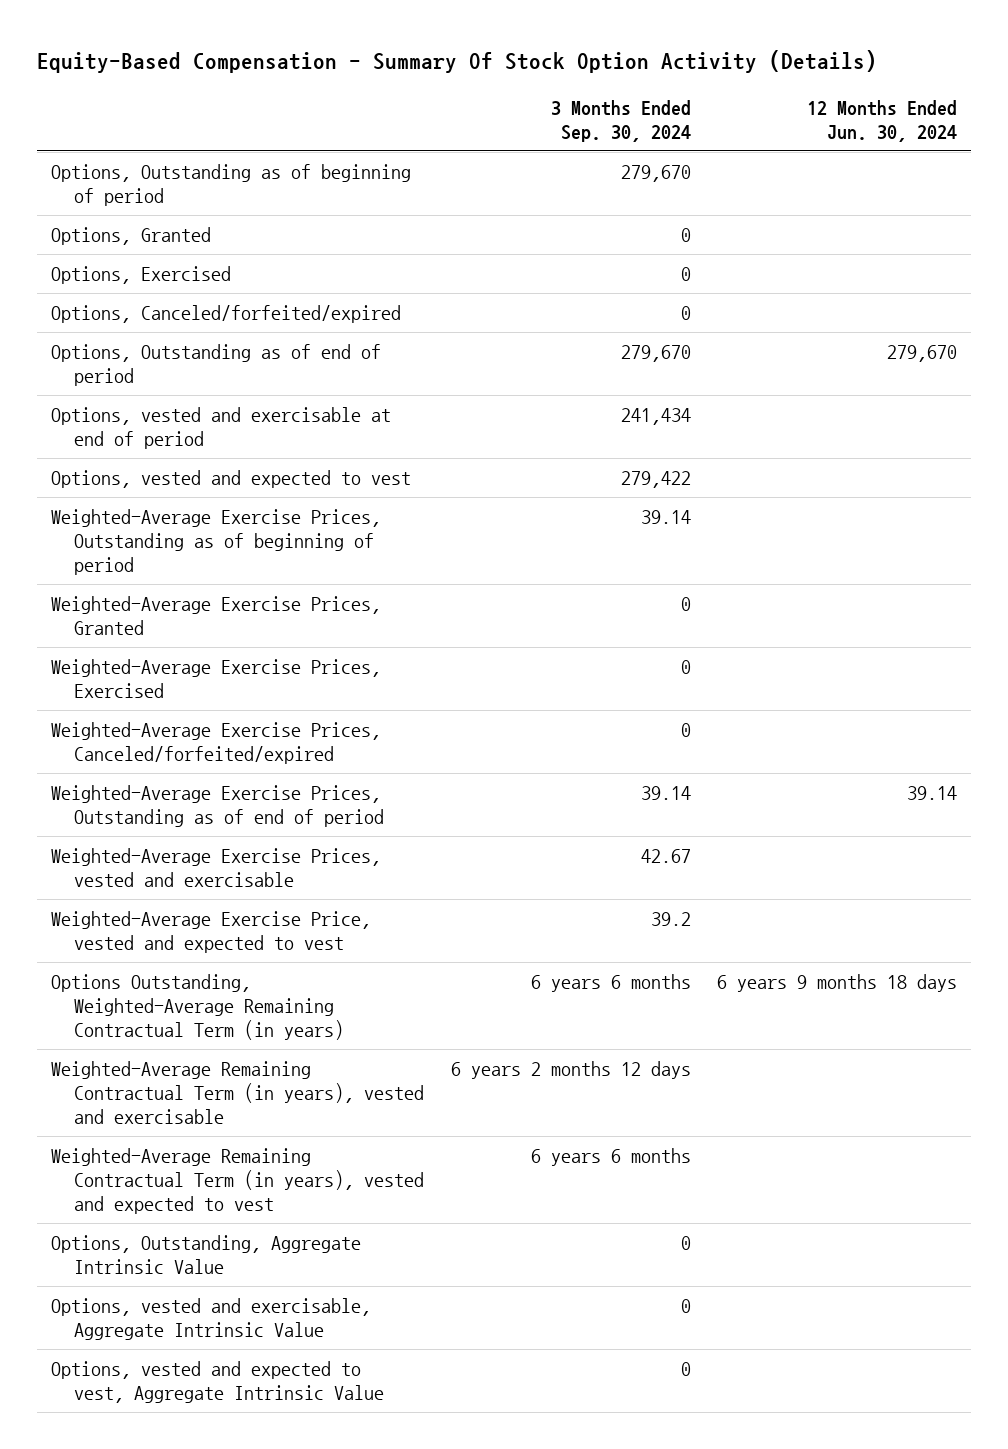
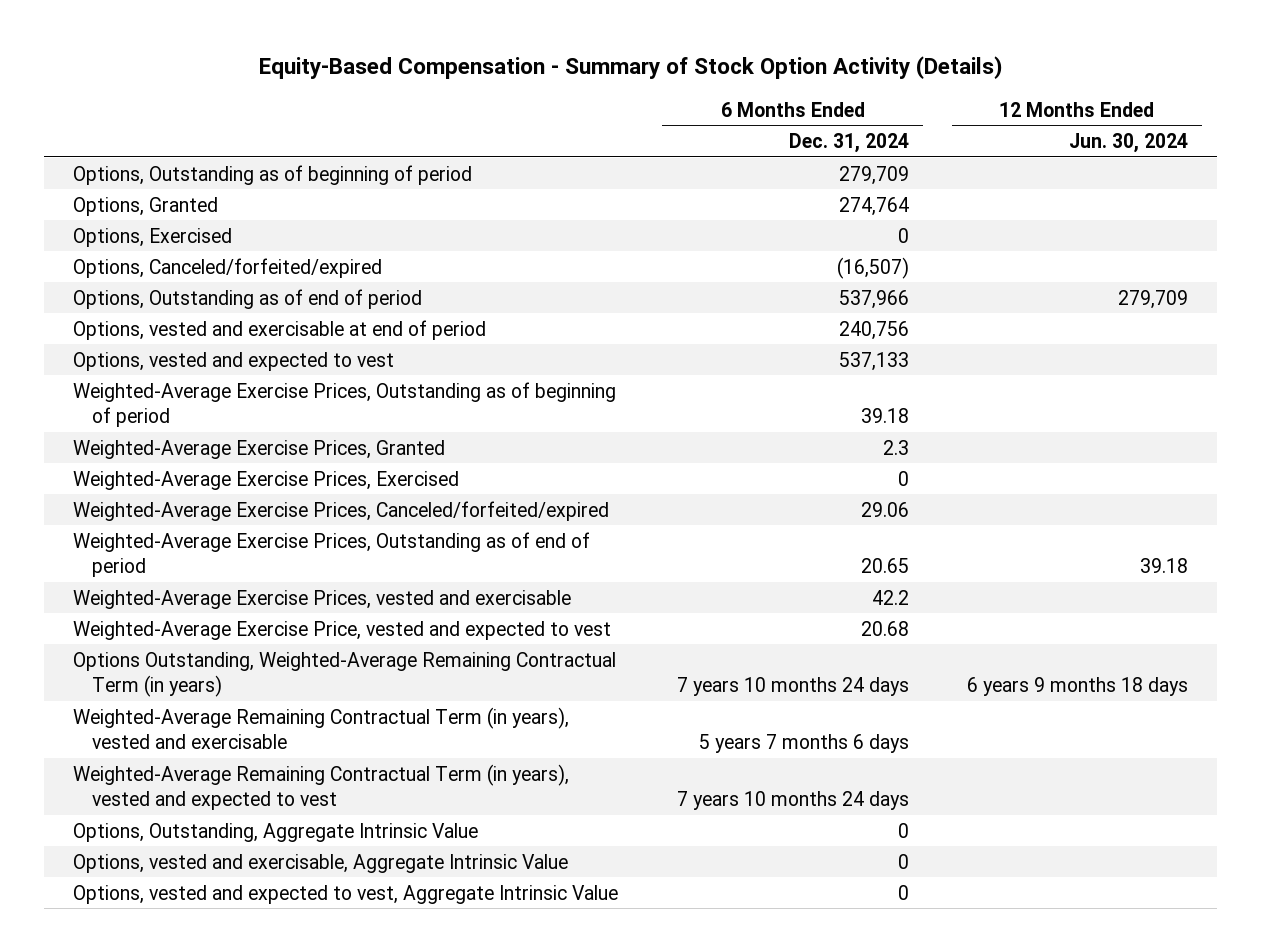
- Equity-Based Compensation - Summary Of Stock Option Activity (Details)
+ Equity-Based Compensation - Summary of Stock Option Activity (Details)
- | 3 Months Ended Sep. 30, 2024 | 12 Months Ended Jun. 30, 2024
+ | 6 Months Ended Dec. 31, 2024 | 12 Months Ended Jun. 30, 2024
- Options, Outstanding as of end of period | 279,670 | 279,670
+ Options, Outstanding as of end of period | 537,966 | 279,709
- Weighted-Average Exercise Prices, Outstanding as of end of period | 39.14 | 39.14
+ Weighted-Average Exercise Prices, Outstanding as of end of period | 20.65 | 39.18

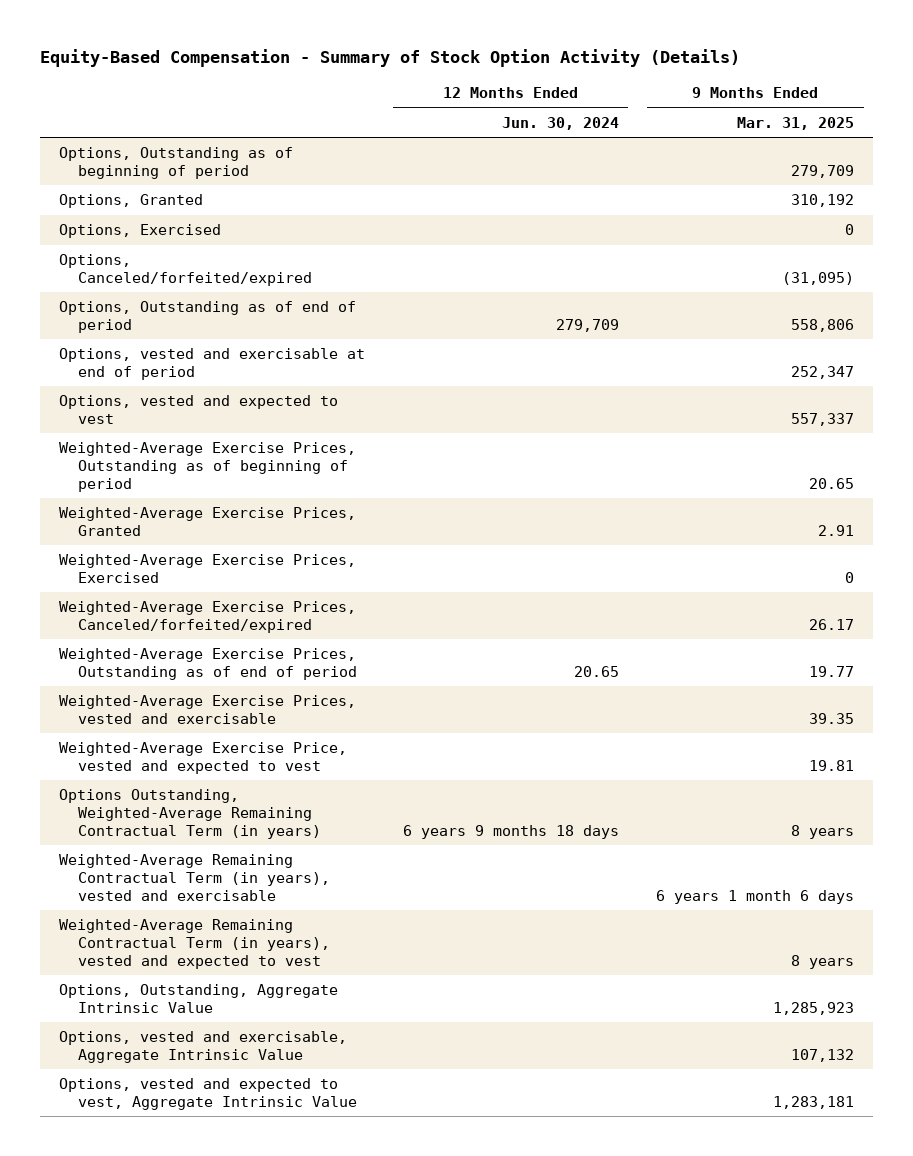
- | 6 Months Ended Dec. 31, 2024 | 12 Months Ended Jun. 30, 2024
+ | 12 Months Ended Jun. 30, 2024 | 9 Months Ended Mar. 31, 2025
- Weighted-Average Exercise Prices, Outstanding as of end of period | 20.65 | 39.18
+ Weighted-Average Exercise Prices, Outstanding as of end of period | 20.65 | 19.77

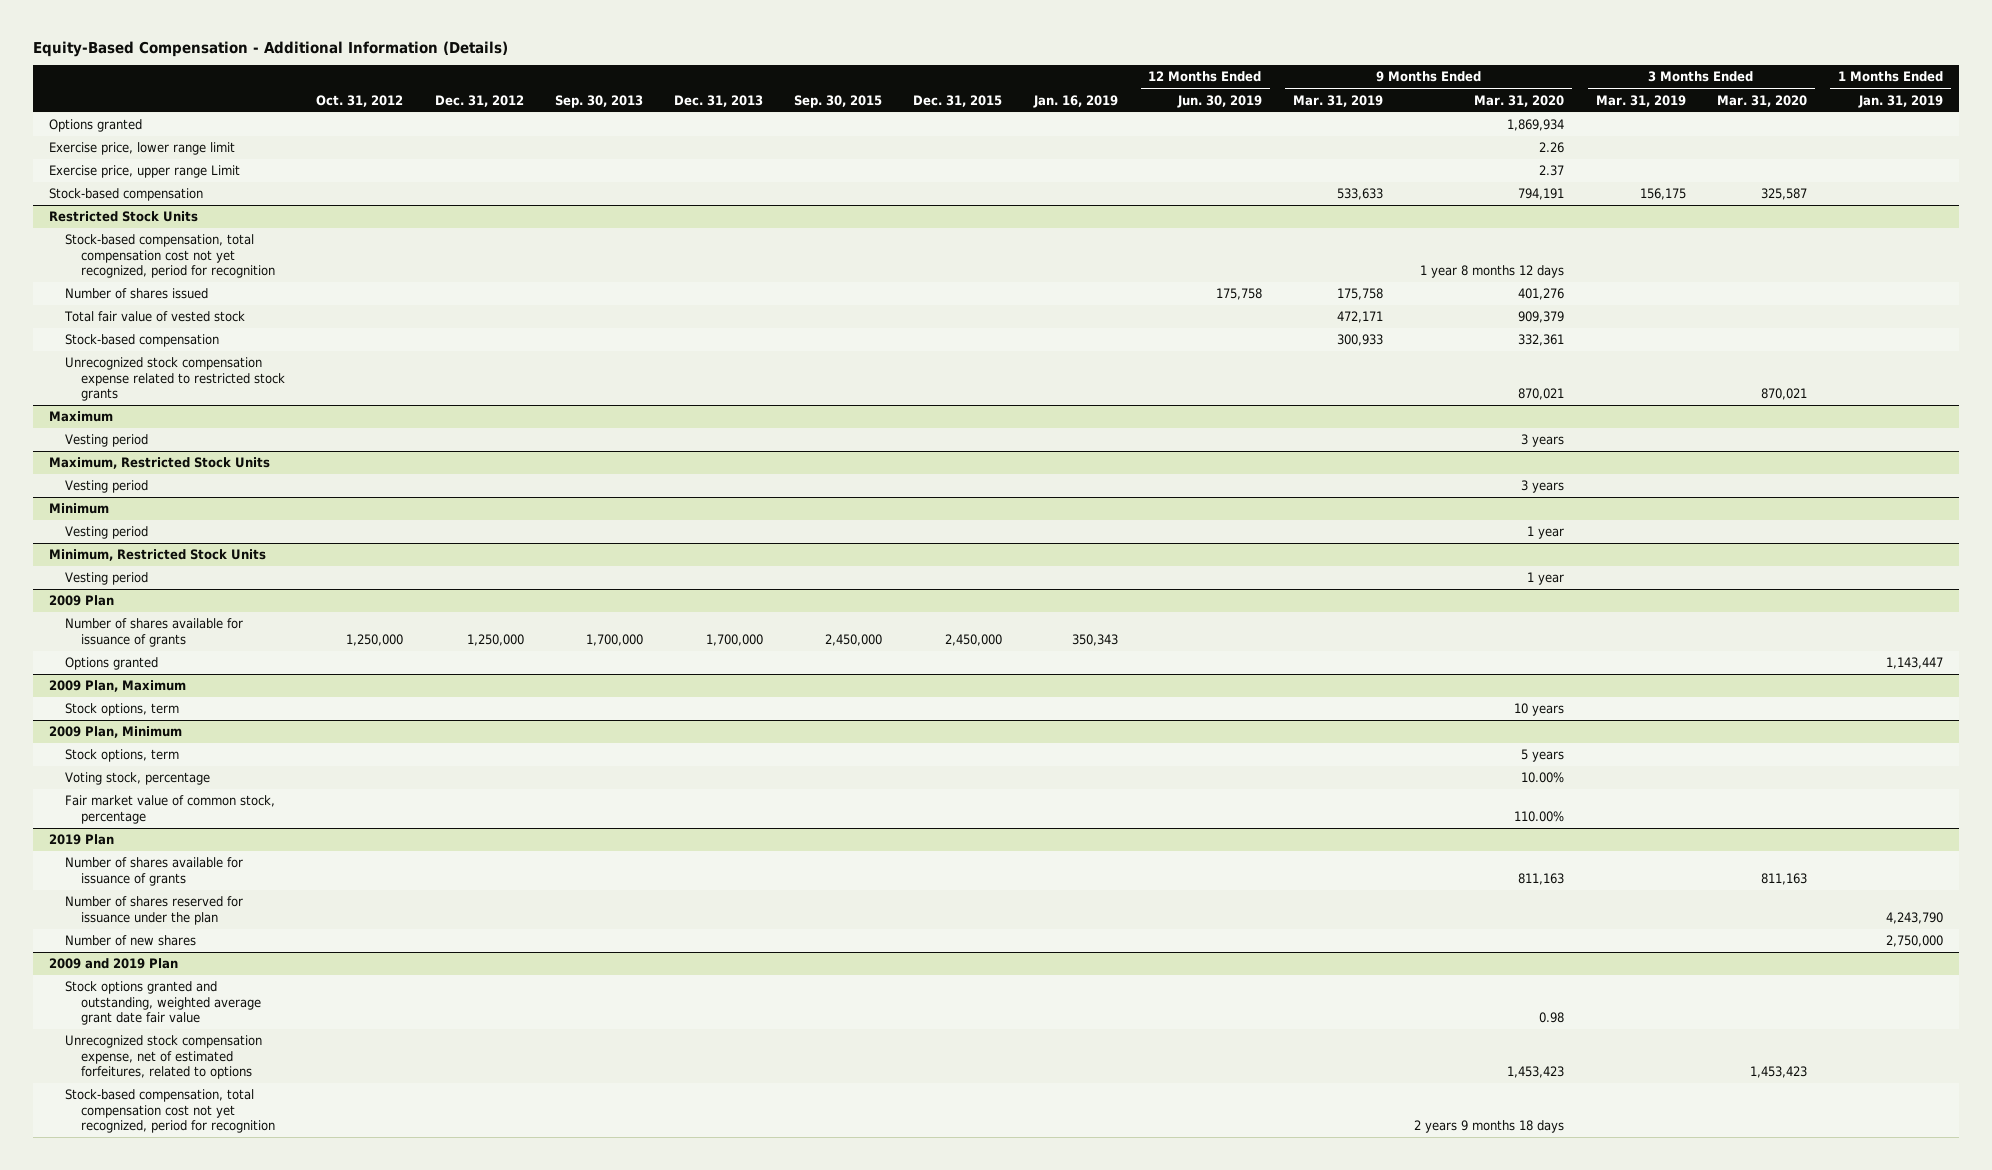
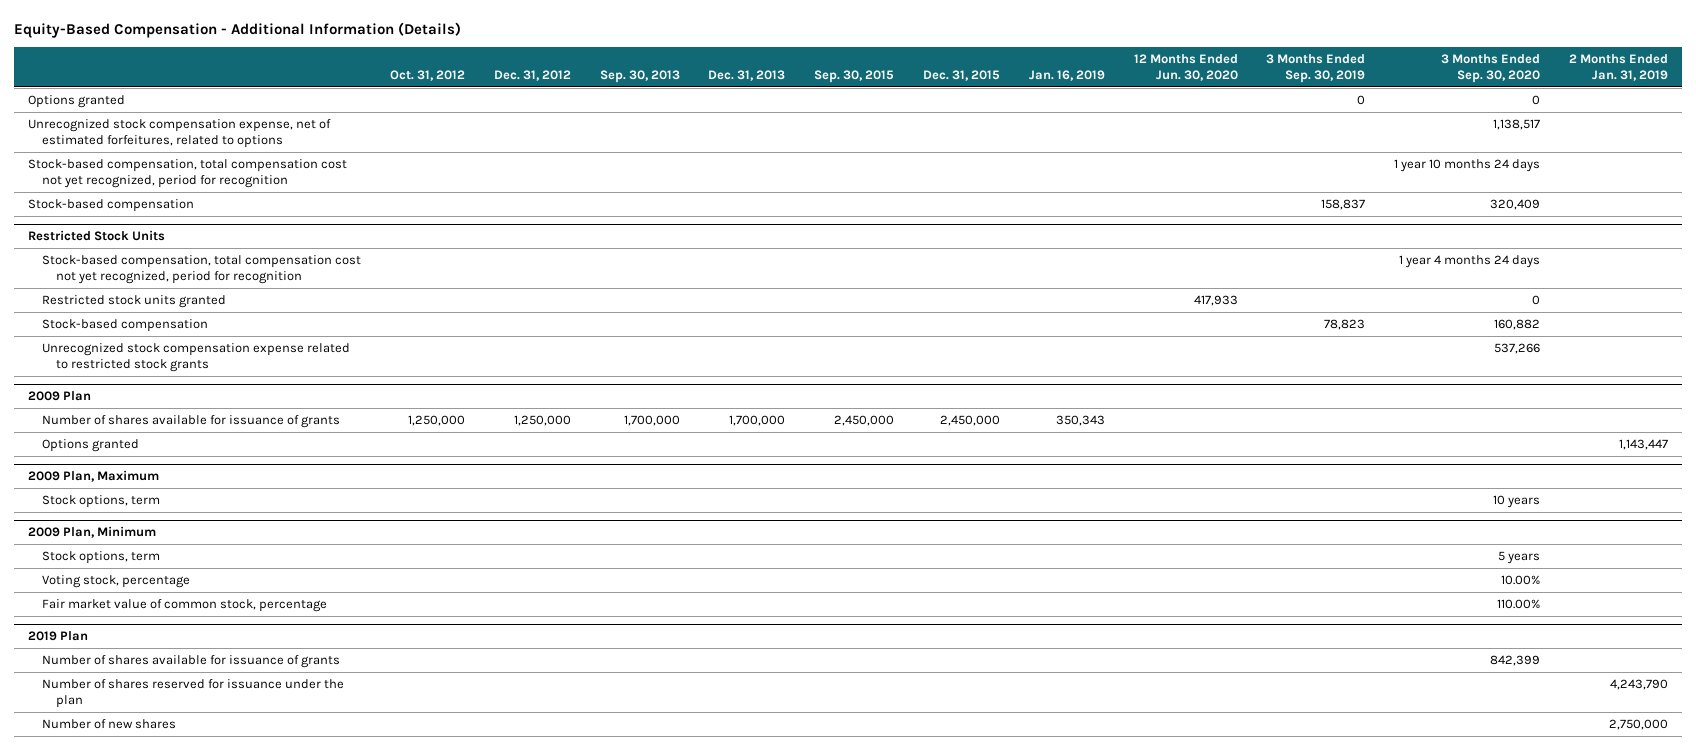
- | Oct. 31, 2012 | Dec. 31, 2012 | Sep. 30, 2013 | Dec. 31, 2013 | Sep. 30, 2015 | Dec. 31, 2015 | Jan. 16, 2019 | 12 Months Ended Jun. 30, 2019 | 9 Months Ended Mar. 31, 2019 | 9 Months Ended Mar. 31, 2020 | 3 Months Ended Mar. 31, 2019 | 3 Months Ended Mar. 31, 2020 | 1 Months Ended Jan. 31, 2019
+ | Oct. 31, 2012 | Dec. 31, 2012 | Sep. 30, 2013 | Dec. 31, 2013 | Sep. 30, 2015 | Dec. 31, 2015 | Jan. 16, 2019 | 12 Months Ended Jun. 30, 2020 | 3 Months Ended Sep. 30, 2019 | 3 Months Ended Sep. 30, 2020 | 2 Months Ended Jan. 31, 2019
- Exercise price, lower range limit | | | | | | | | | | 2.26 | | |
- Exercise price, upper range Limit | | | | | | | | | | 2.37 | | |
+ Unrecognized stock compensation expense, net of estimated forfeitures, related to options | | | | | | | | | | 1,138,517 |
+ Stock-based compensation, total compensation cost not yet recognized, period for recognition | | | | | | | | | | 1 year 10 months 24 days |
@ Restricted Stock Units
- Number of shares issued | | | | | | | | 175,758 | 175,758 | 401,276 | | |
- Total fair value of vested stock | | | | | | | | | 472,171 | 909,379 | | |
+ Restricted stock units granted | | | | | | | | 417,933 | | 0 |
- Maximum
- Vesting period | | | | | | | | | | 3 years | | |
- Maximum, Restricted Stock Units
- Vesting period | | | | | | | | | | 3 years | | |
- Minimum
- Vesting period | | | | | | | | | | 1 year | | |
- Minimum, Restricted Stock Units
- Vesting period | | | | | | | | | | 1 year | | |
- 2009 and 2019 Plan
- Stock options granted and outstanding, weighted average grant date fair value | | | | | | | | | | 0.98 | | |
- Unrecognized stock compensation expense, net of estimated forfeitures, related to options | | | | | | | | | | 1,453,423 | | 1,453,423 |
- Stock-based compensation, total compensation cost not yet recognized, period for recognition | | | | | | | | | | 2 years 9 months 18 days | | |

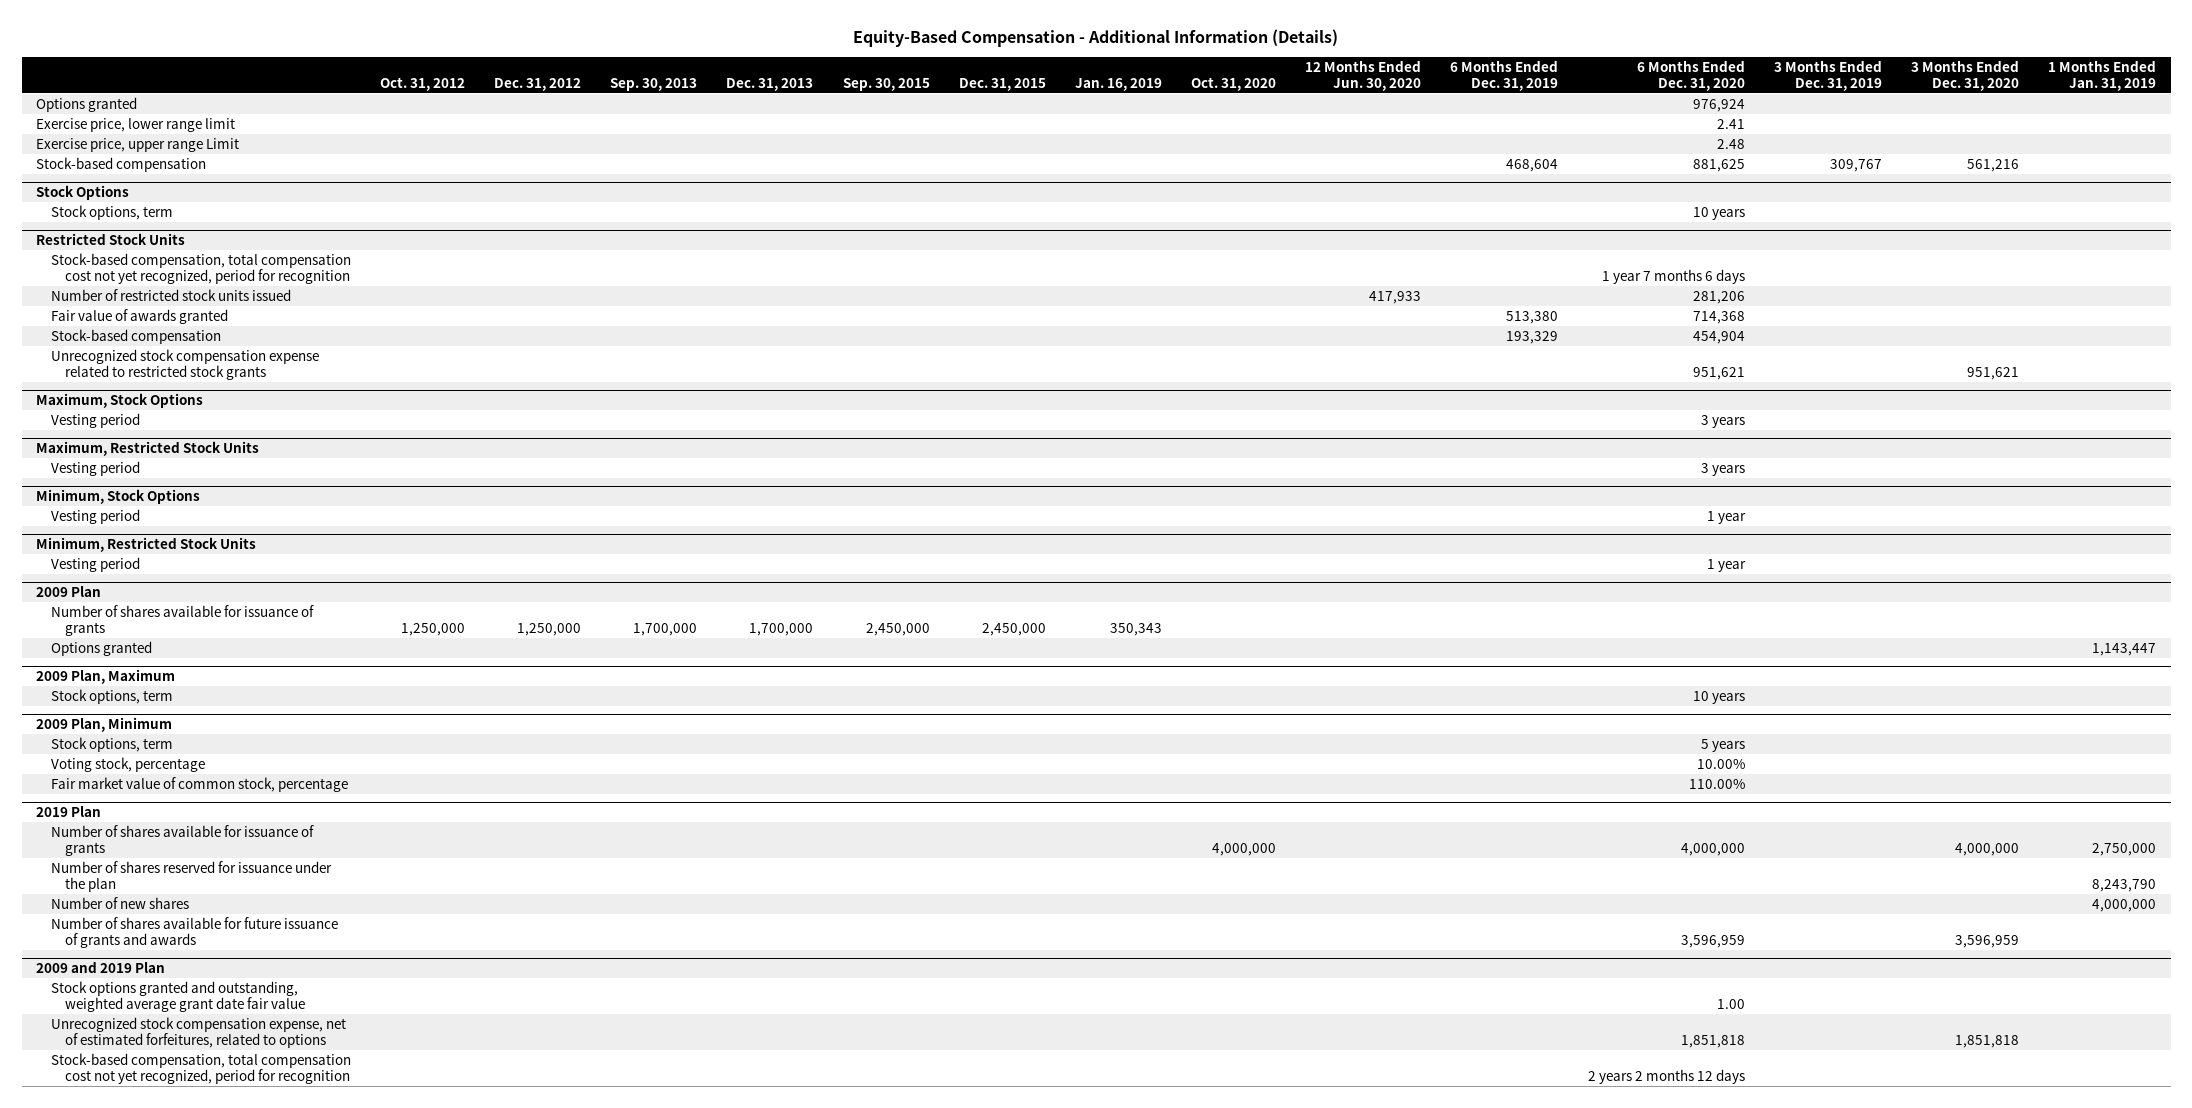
- | Oct. 31, 2012 | Dec. 31, 2012 | Sep. 30, 2013 | Dec. 31, 2013 | Sep. 30, 2015 | Dec. 31, 2015 | Jan. 16, 2019 | 12 Months Ended Jun. 30, 2020 | 3 Months Ended Sep. 30, 2019 | 3 Months Ended Sep. 30, 2020 | 2 Months Ended Jan. 31, 2019
+ | Oct. 31, 2012 | Dec. 31, 2012 | Sep. 30, 2013 | Dec. 31, 2013 | Sep. 30, 2015 | Dec. 31, 2015 | Jan. 16, 2019 | Oct. 31, 2020 | 12 Months Ended Jun. 30, 2020 | 6 Months Ended Dec. 31, 2019 | 6 Months Ended Dec. 31, 2020 | 3 Months Ended Dec. 31, 2019 | 3 Months Ended Dec. 31, 2020 | 1 Months Ended Jan. 31, 2019
- Unrecognized stock compensation expense, net of estimated forfeitures, related to options | | | | | | | | | | 1,138,517 |
- Stock-based compensation, total compensation cost not yet recognized, period for recognition | | | | | | | | | | 1 year 10 months 24 days |
+ Exercise price, lower range limit | | | | | | | | | | | 2.41 | | |
+ Exercise price, upper range Limit | | | | | | | | | | | 2.48 | | |
+ Stock Options
+ Stock options, term | | | | | | | | | | | 10 years | | |
@ Restricted Stock Units
- Restricted stock units granted | | | | | | | | 417,933 | | 0 |
+ Number of restricted stock units issued | | | | | | | | | 417,933 | | 281,206 | | |
+ Fair value of awards granted | | | | | | | | | | 513,380 | 714,368 | | |
+ Maximum, Stock Options
+ Vesting period | | | | | | | | | | | 3 years | | |
+ Maximum, Restricted Stock Units
+ Vesting period | | | | | | | | | | | 3 years | | |
+ Minimum, Stock Options
+ Vesting period | | | | | | | | | | | 1 year | | |
+ Minimum, Restricted Stock Units
+ Vesting period | | | | | | | | | | | 1 year | | |
@ 2019 Plan
+ Number of shares available for future issuance of grants and awards | | | | | | | | | | | 3,596,959 | | 3,596,959 |
+ 2009 and 2019 Plan
+ Stock options granted and outstanding, weighted average grant date fair value | | | | | | | | | | | 1.00 | | |
+ Unrecognized stock compensation expense, net of estimated forfeitures, related to options | | | | | | | | | | | 1,851,818 | | 1,851,818 |
+ Stock-based compensation, total compensation cost not yet recognized, period for recognition | | | | | | | | | | | 2 years 2 months 12 days | | |

